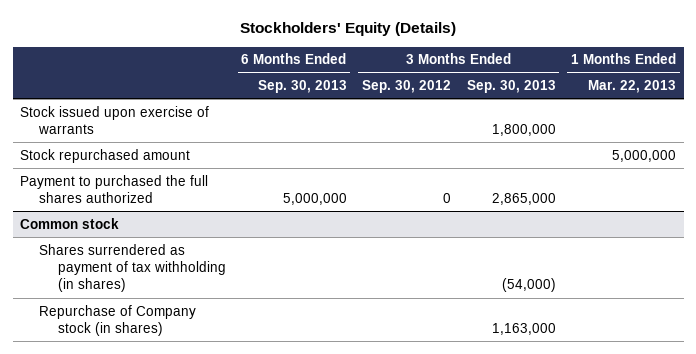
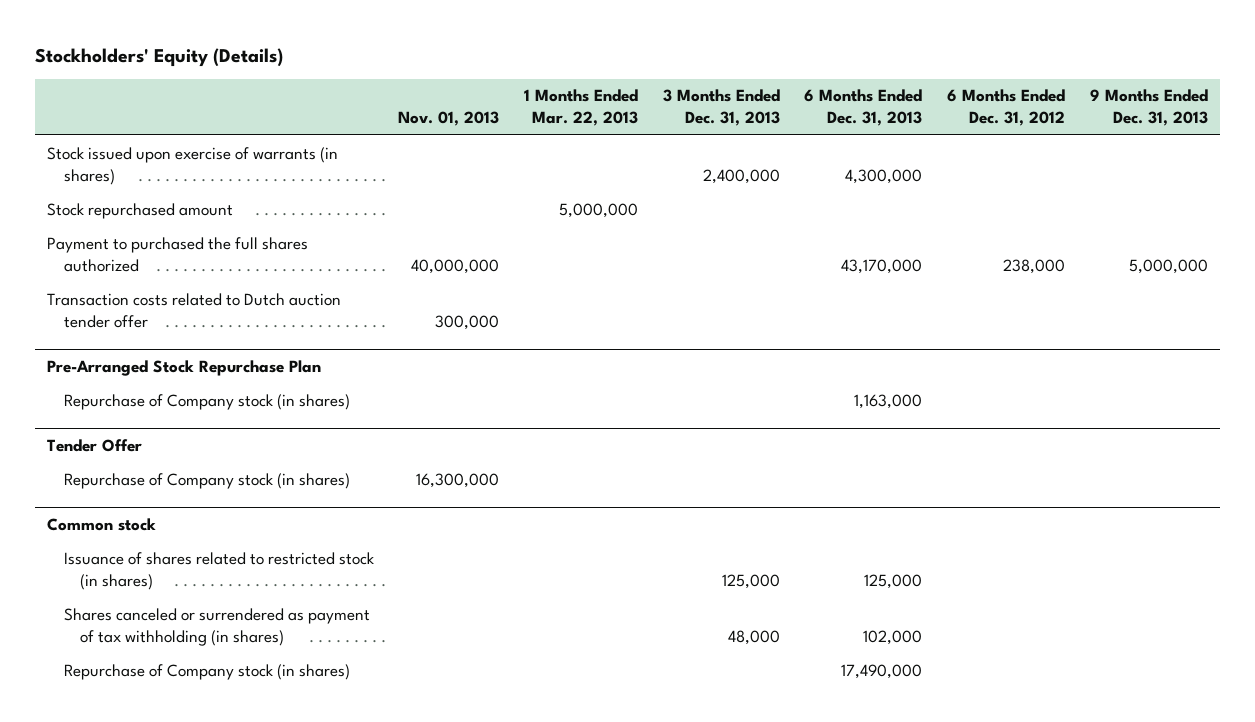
- | 6 Months Ended Sep. 30, 2013 | 3 Months Ended Sep. 30, 2012 | 3 Months Ended Sep. 30, 2013 | 1 Months Ended Mar. 22, 2013
+ | Nov. 01, 2013 | 1 Months Ended Mar. 22, 2013 | 3 Months Ended Dec. 31, 2013 | 6 Months Ended Dec. 31, 2013 | 6 Months Ended Dec. 31, 2012 | 9 Months Ended Dec. 31, 2013
- Stock issued upon exercise of warrants | | | 1,800,000 |
+ Stock issued upon exercise of warrants (in shares) | | | 2,400,000 | 4,300,000 | |
+ Transaction costs related to Dutch auction tender offer | 300,000 | | | | |
+ Pre-Arranged Stock Repurchase Plan
+ Repurchase of Company stock (in shares) | | | | 1,163,000 | |
+ Tender Offer
+ Repurchase of Company stock (in shares) | 16,300,000 | | | | |
@ Common stock
- Shares surrendered as payment of tax withholding (in shares) | | | (54,000) |
+ Issuance of shares related to restricted stock (in shares) | | | 125,000 | 125,000 | |
+ Shares canceled or surrendered as payment of tax withholding (in shares) | | | 48,000 | 102,000 | |

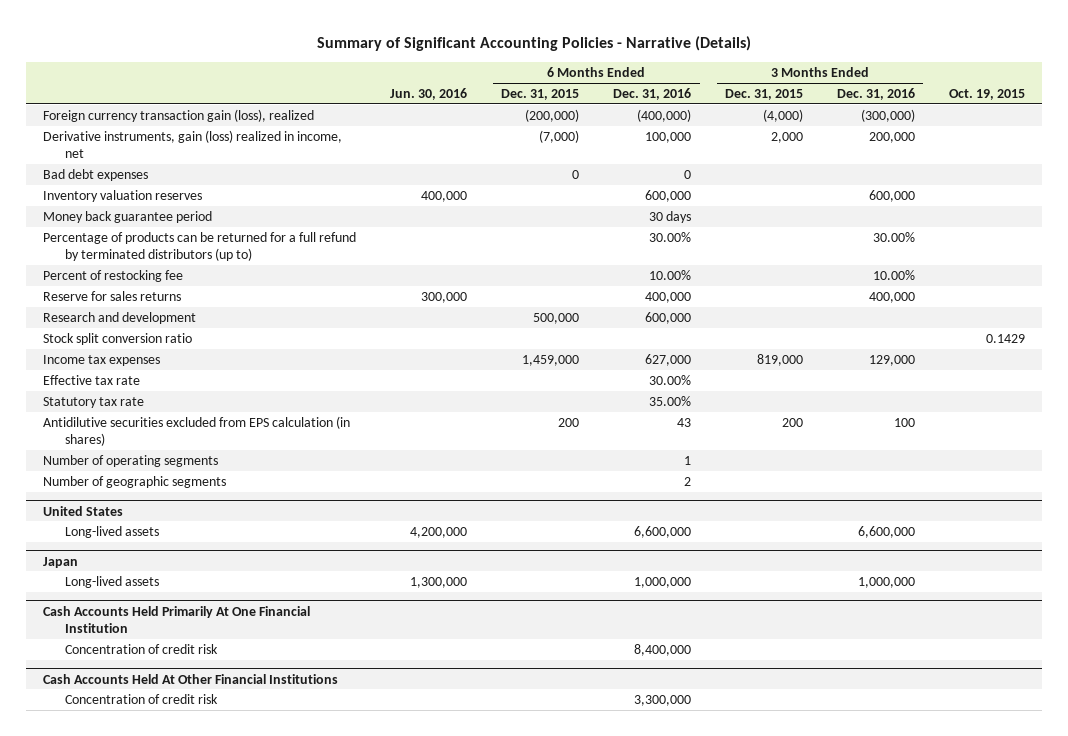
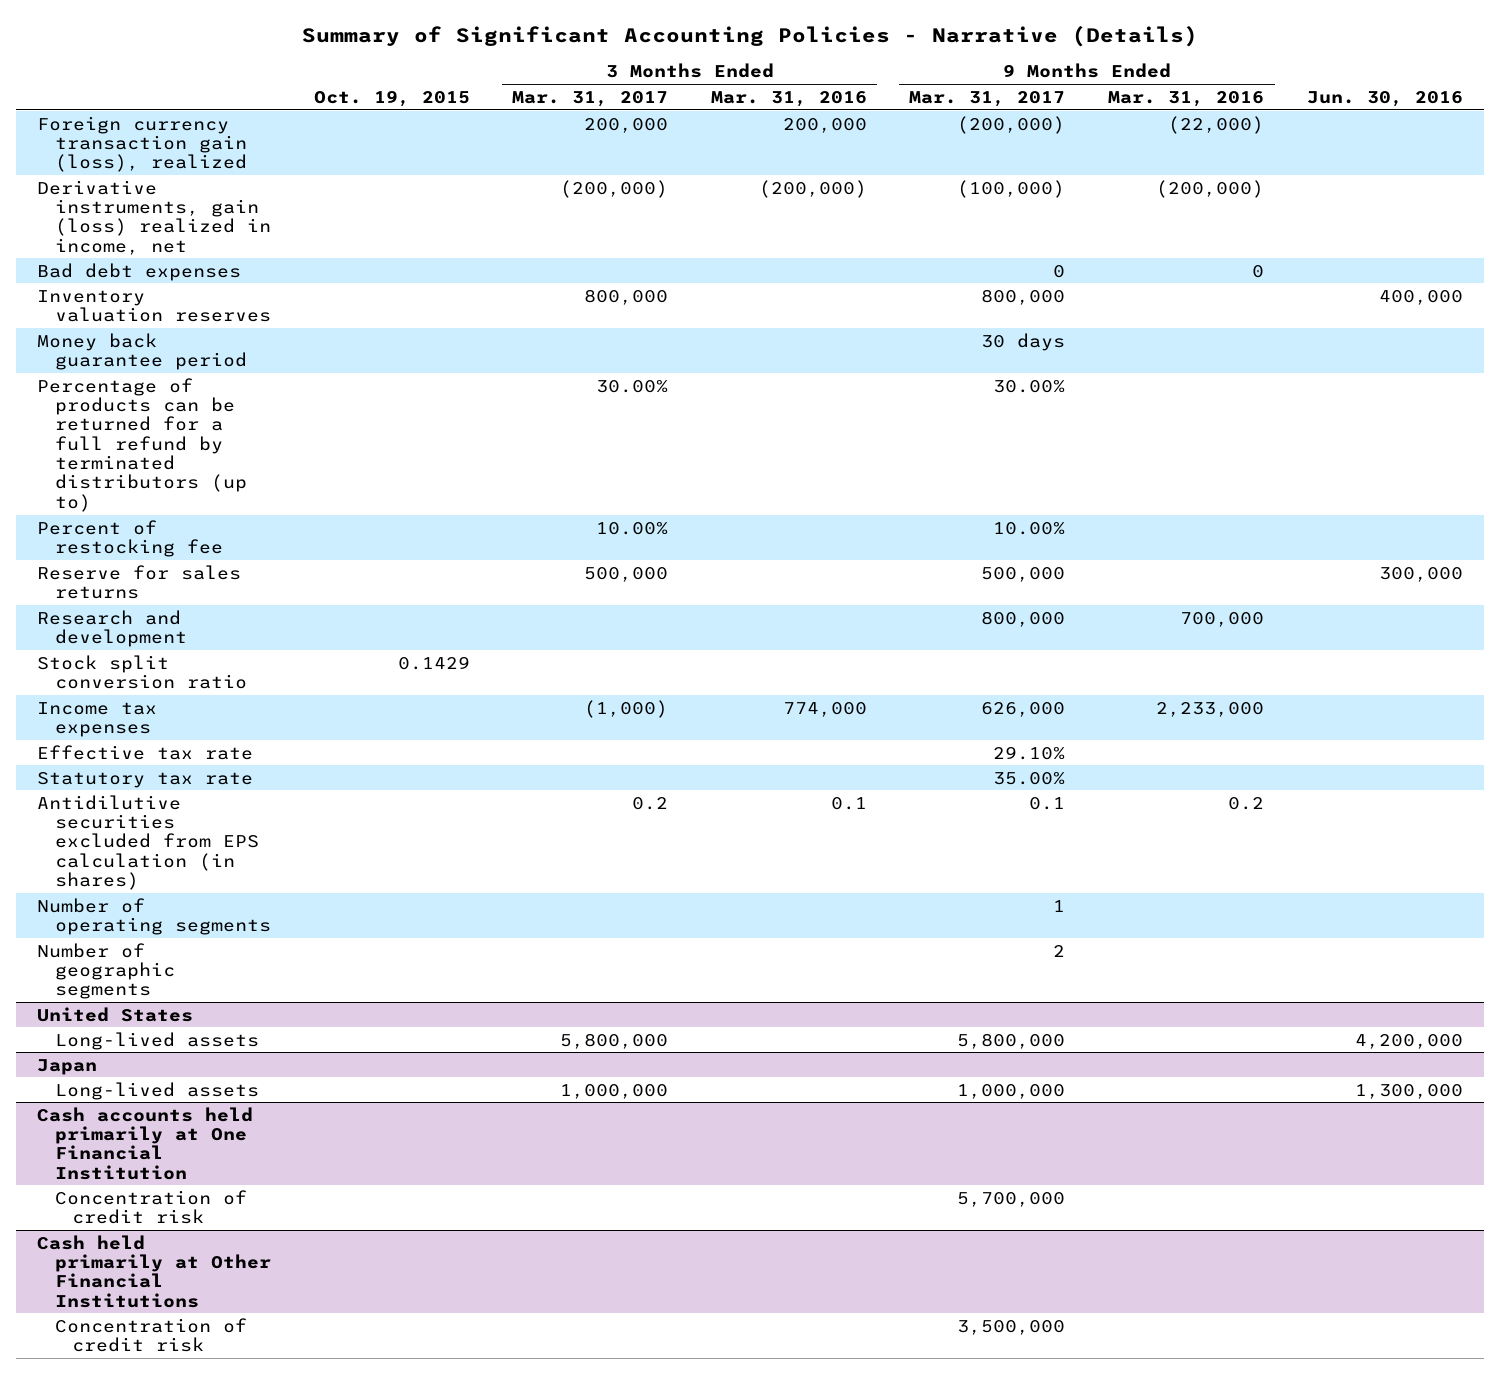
- | Jun. 30, 2016 | 6 Months Ended Dec. 31, 2015 | 6 Months Ended Dec. 31, 2016 | 3 Months Ended Dec. 31, 2015 | 3 Months Ended Dec. 31, 2016 | Oct. 19, 2015
+ | Oct. 19, 2015 | 3 Months Ended Mar. 31, 2017 | 3 Months Ended Mar. 31, 2016 | 9 Months Ended Mar. 31, 2017 | 9 Months Ended Mar. 31, 2016 | Jun. 30, 2016
- Cash Accounts Held Primarily At One Financial Institution
+ Cash accounts held primarily at One Financial Institution
- Cash Accounts Held At Other Financial Institutions
+ Cash held primarily at Other Financial Institutions

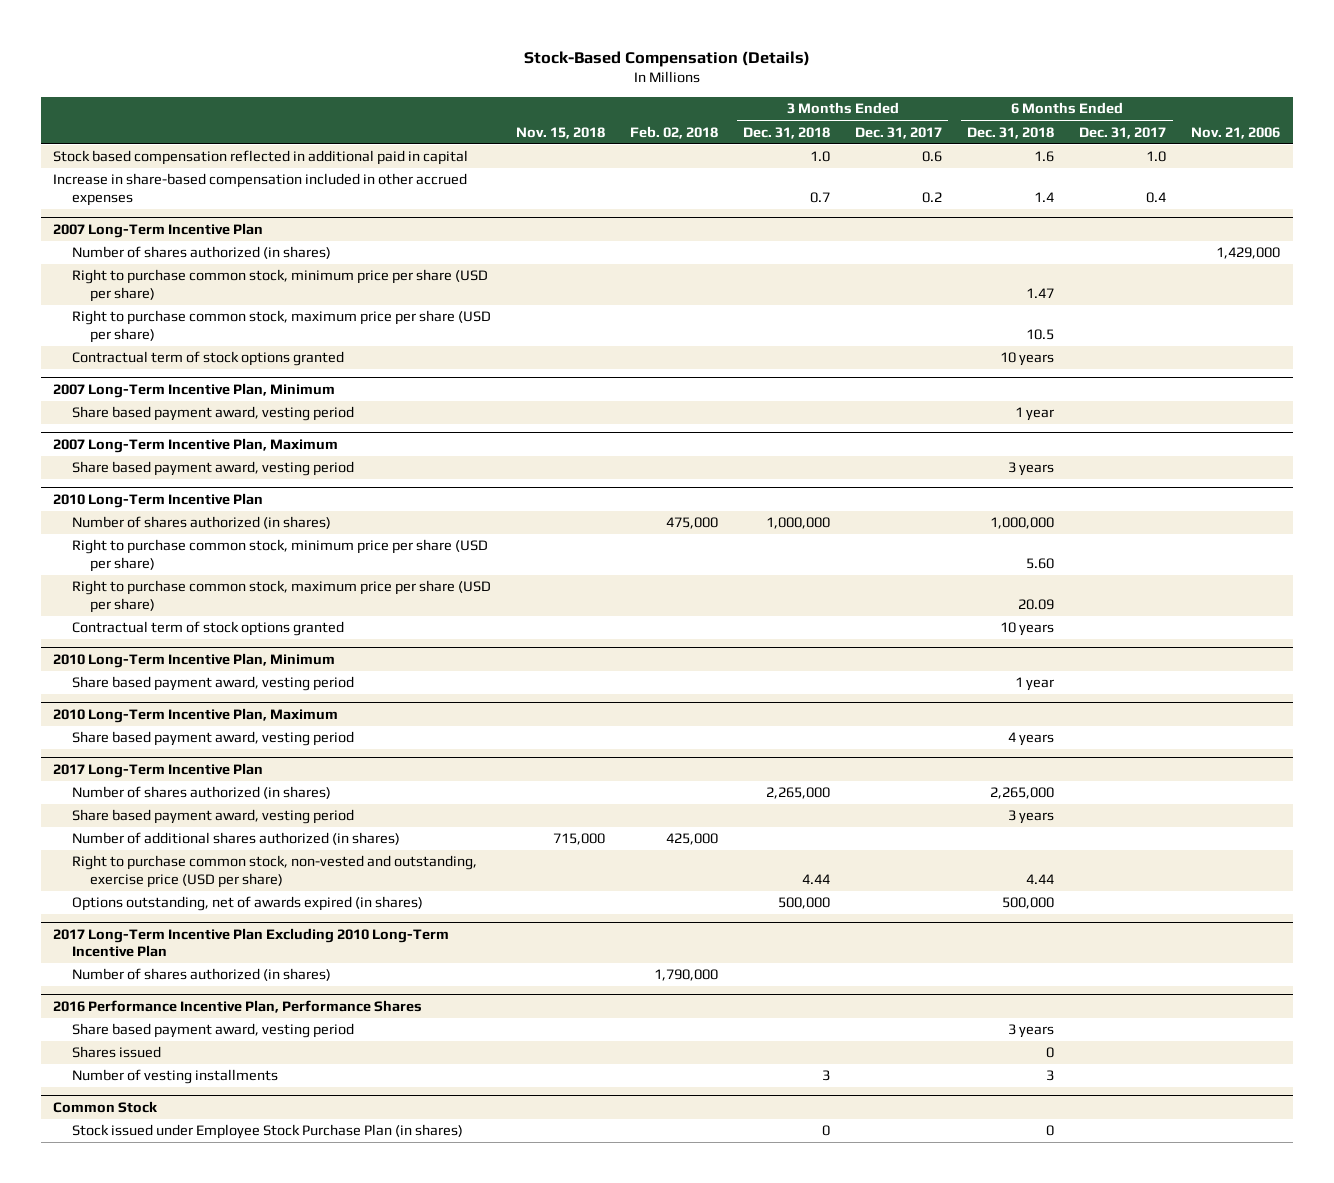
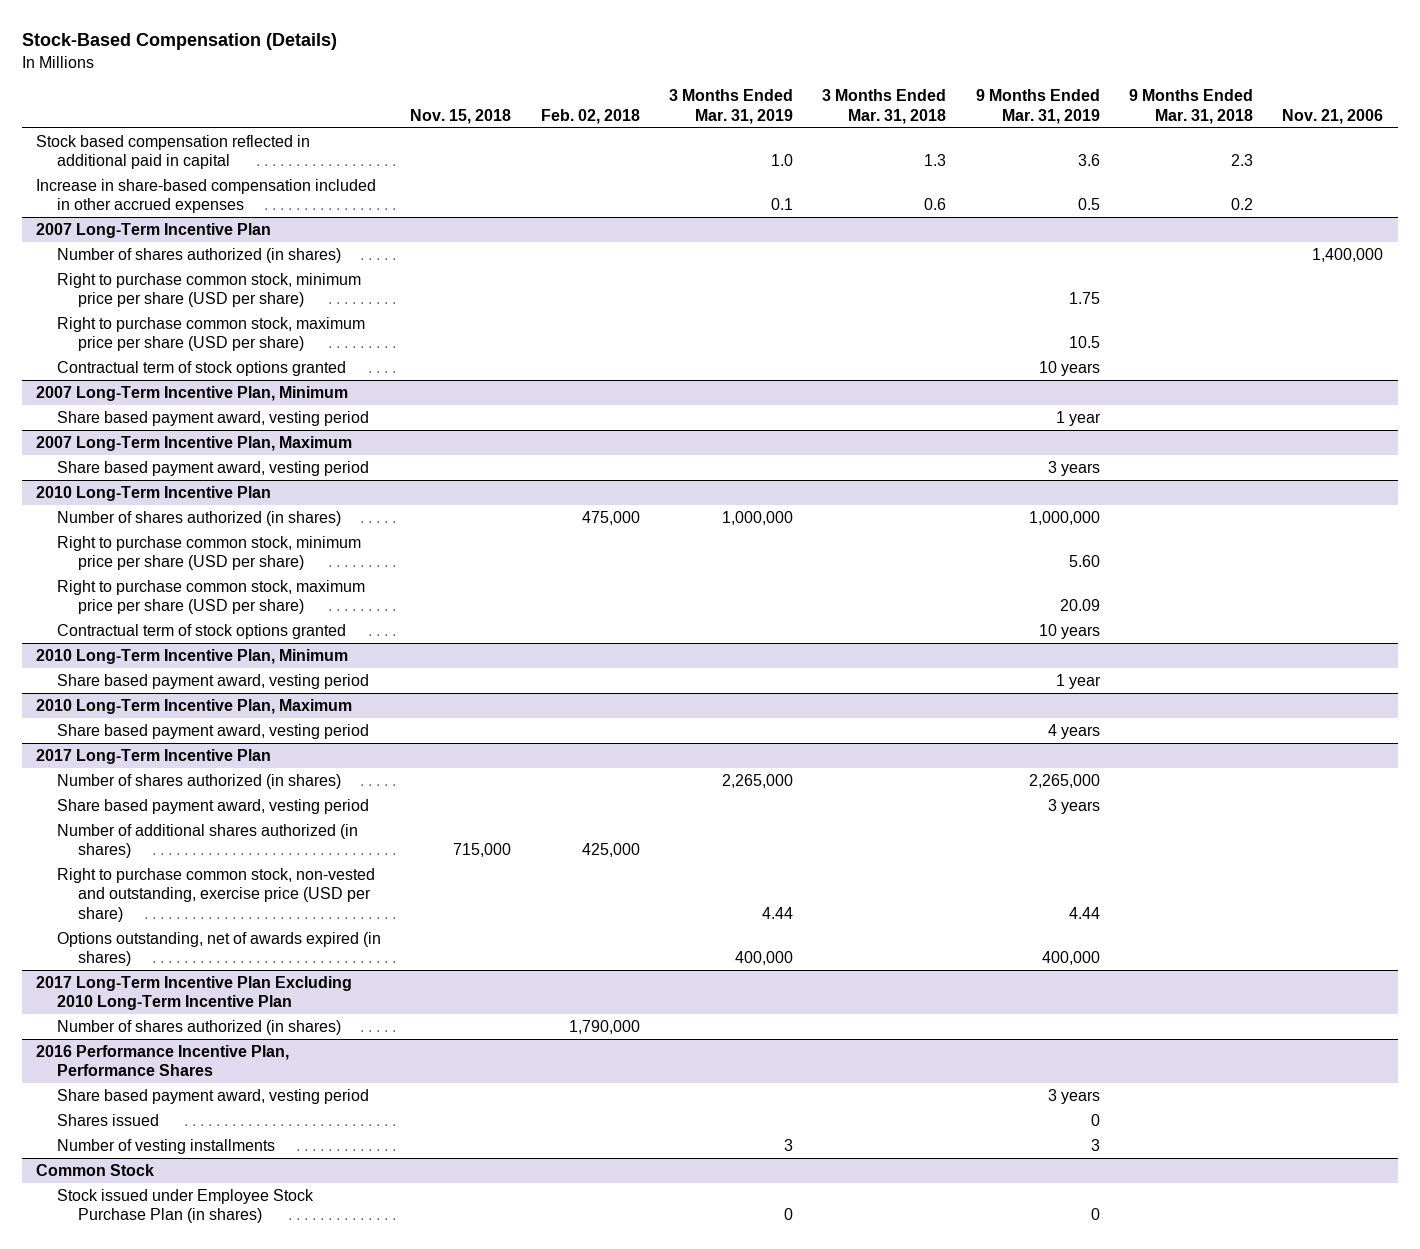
- | Nov. 15, 2018 | Feb. 02, 2018 | 3 Months Ended Dec. 31, 2018 | 3 Months Ended Dec. 31, 2017 | 6 Months Ended Dec. 31, 2018 | 6 Months Ended Dec. 31, 2017 | Nov. 21, 2006
+ | Nov. 15, 2018 | Feb. 02, 2018 | 3 Months Ended Mar. 31, 2019 | 3 Months Ended Mar. 31, 2018 | 9 Months Ended Mar. 31, 2019 | 9 Months Ended Mar. 31, 2018 | Nov. 21, 2006
@ 2007 Long-Term Incentive Plan
- Number of shares authorized (in shares) | | | | | | | 1,429,000
+ Number of shares authorized (in shares) | | | | | | | 1,400,000

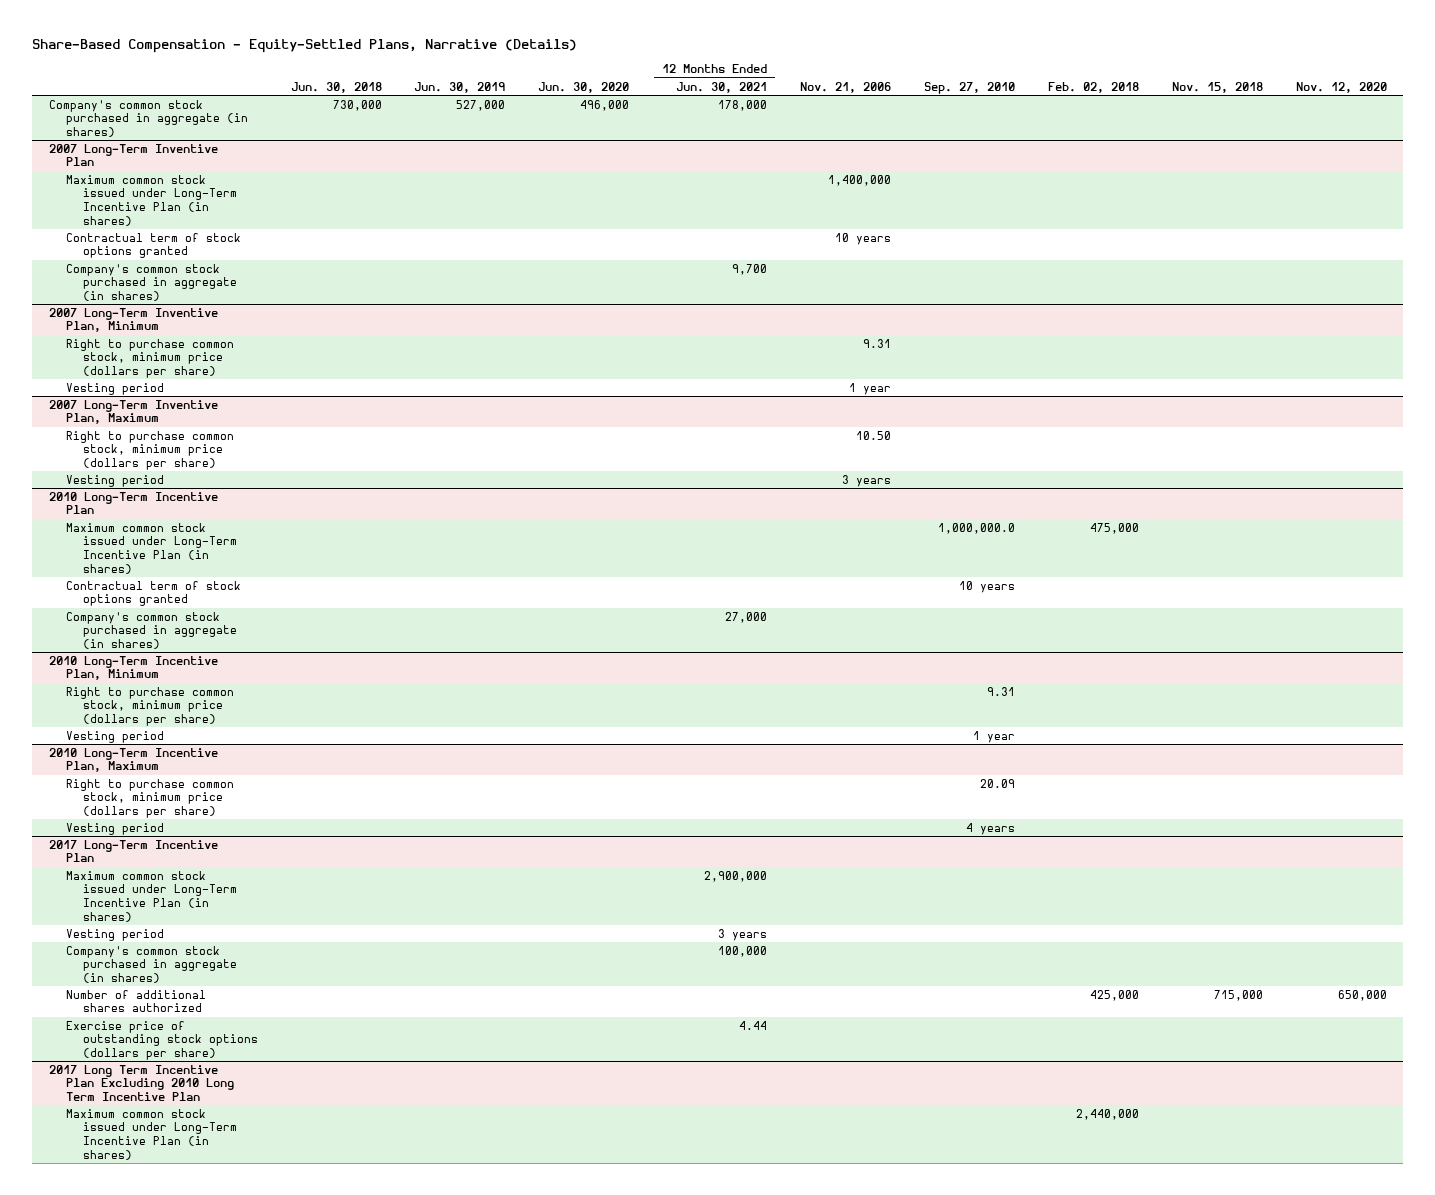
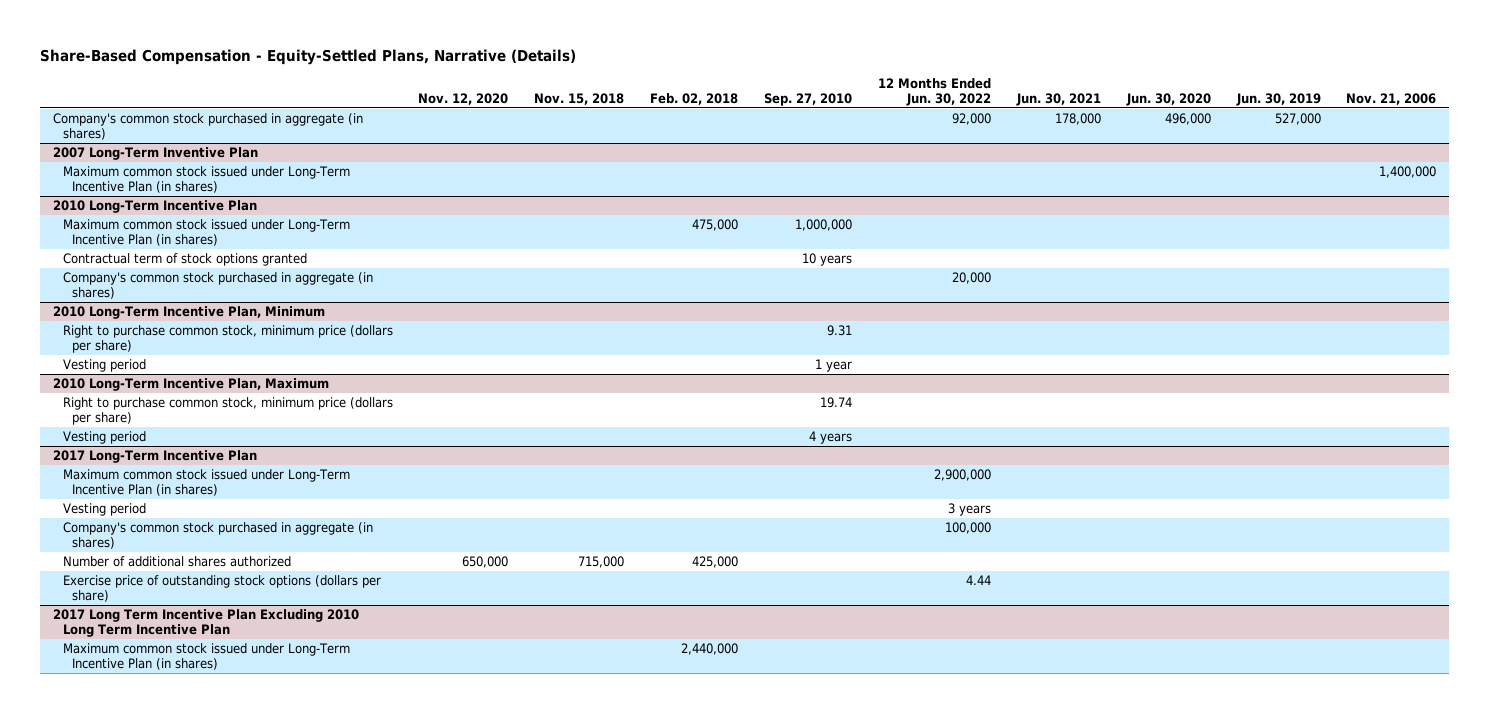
- | Jun. 30, 2018 | Jun. 30, 2019 | Jun. 30, 2020 | 12 Months Ended Jun. 30, 2021 | Nov. 21, 2006 | Sep. 27, 2010 | Feb. 02, 2018 | Nov. 15, 2018 | Nov. 12, 2020
+ | Nov. 12, 2020 | Nov. 15, 2018 | Feb. 02, 2018 | Sep. 27, 2010 | 12 Months Ended Jun. 30, 2022 | Jun. 30, 2021 | Jun. 30, 2020 | Jun. 30, 2019 | Nov. 21, 2006
@ 2007 Long-Term Inventive Plan
- Contractual term of stock options granted | | | | | 10 years | | | |
- Company's common stock purchased in aggregate (in shares) | | | | 9,700 | | | | |
- 2007 Long-Term Inventive Plan, Minimum
- Right to purchase common stock, minimum price (dollars per share) | | | | | 9.31 | | | |
- Vesting period | | | | | 1 year | | | |
- 2007 Long-Term Inventive Plan, Maximum
- Right to purchase common stock, minimum price (dollars per share) | | | | | 10.50 | | | |
- Vesting period | | | | | 3 years | | | |
@ 2010 Long-Term Incentive Plan
- Maximum common stock issued under Long-Term Incentive Plan (in shares) | | | | | | 1,000,000.0 | 475,000 | |
+ Maximum common stock issued under Long-Term Incentive Plan (in shares) | | | 475,000 | 1,000,000 | | | | |
@ 2010 Long-Term Incentive Plan, Maximum
- Right to purchase common stock, minimum price (dollars per share) | | | | | | 20.09 | | |
+ Right to purchase common stock, minimum price (dollars per share) | | | | 19.74 | | | | |

